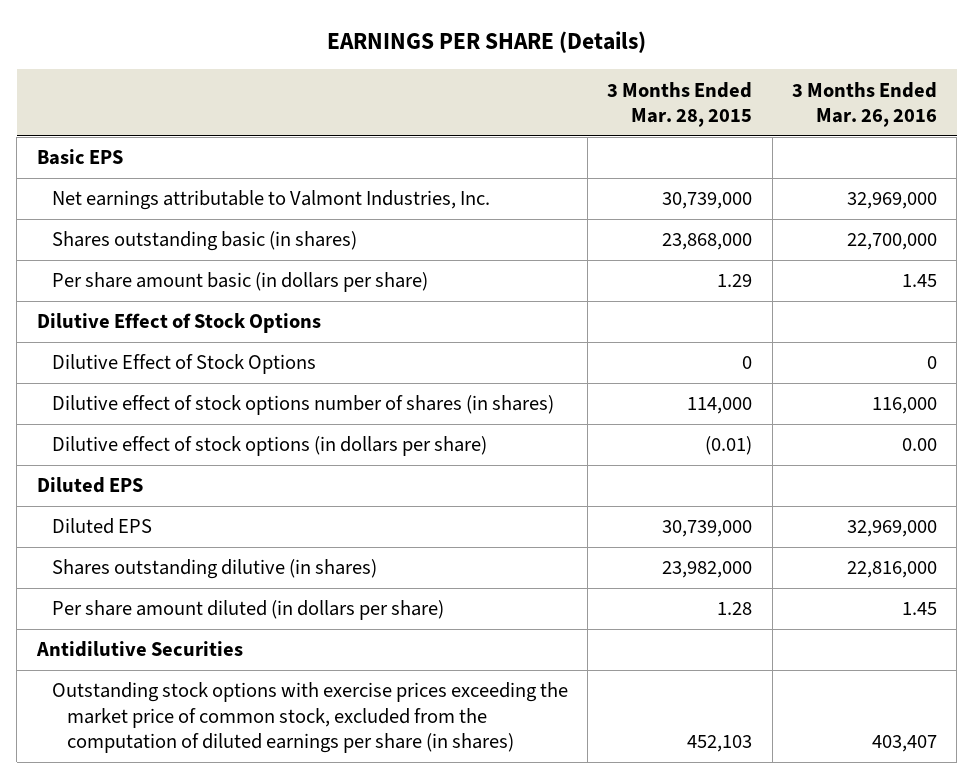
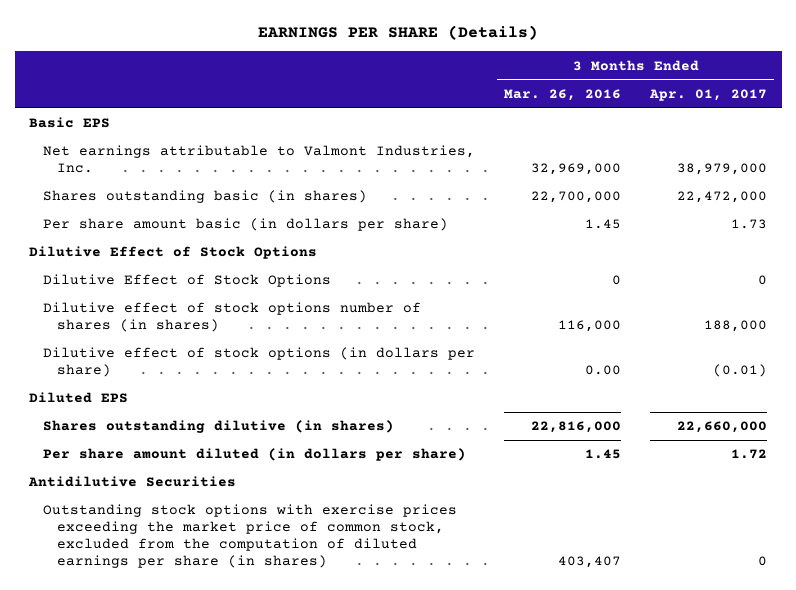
- | 3 Months Ended Mar. 28, 2015 | 3 Months Ended Mar. 26, 2016
+ | 3 Months Ended Mar. 26, 2016 | 3 Months Ended Apr. 01, 2017
- Diluted EPS | 30,739,000 | 32,969,000

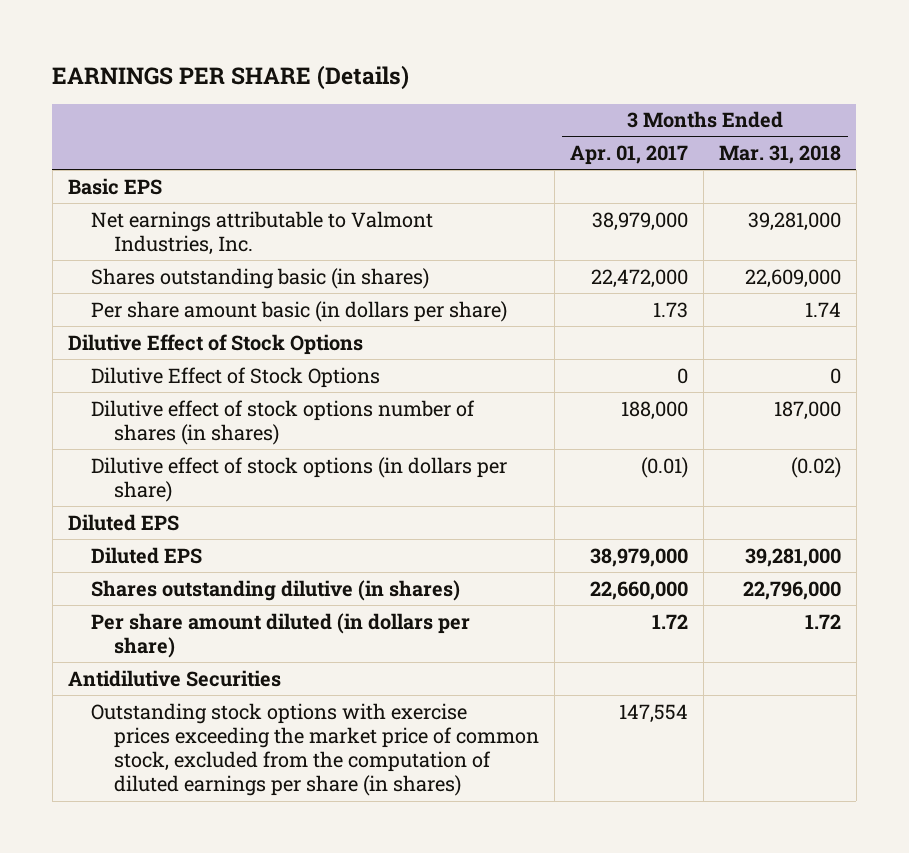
- | 3 Months Ended Mar. 26, 2016 | 3 Months Ended Apr. 01, 2017
+ | 3 Months Ended Apr. 01, 2017 | 3 Months Ended Mar. 31, 2018
+ Diluted EPS | 38,979,000 | 39,281,000
- Outstanding stock options with exercise prices exceeding the market price of common stock, excluded from the computation of diluted earnings per share (in shares) | 403,407 | 0
+ Outstanding stock options with exercise prices exceeding the market price of common stock, excluded from the computation of diluted earnings per share (in shares) | 147,554 |

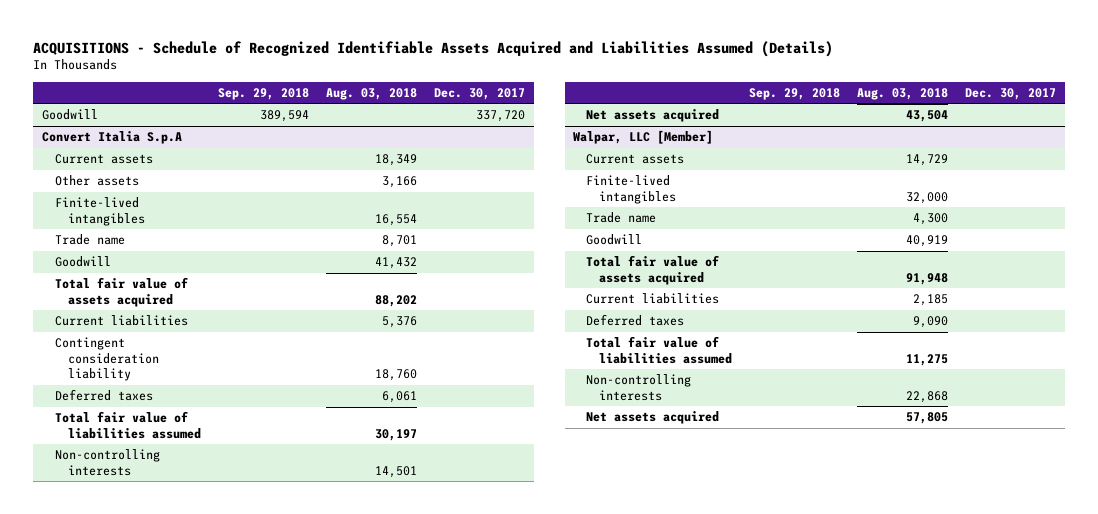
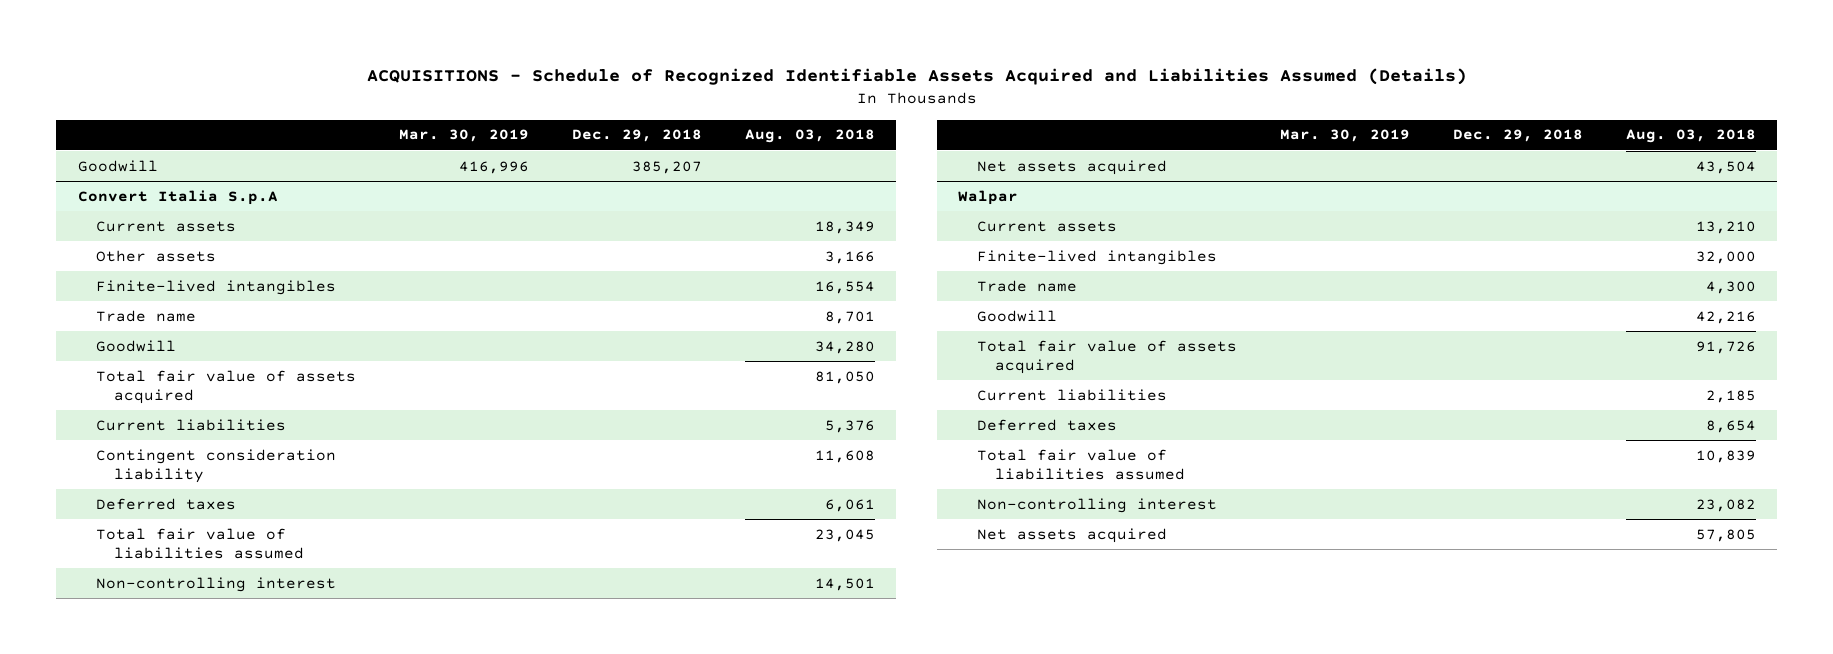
- | Sep. 29, 2018 | Aug. 03, 2018 | Dec. 30, 2017
+ | Mar. 30, 2019 | Dec. 29, 2018 | Aug. 03, 2018
@ Convert Italia S.p.A
- Goodwill | | 41,432 |
- Total fair value of assets acquired | | 88,202 |
+ Goodwill | | | 34,280
+ Total fair value of assets acquired | | | 81,050
- Contingent consideration liability | | 18,760 |
+ Contingent consideration liability | | | 11,608
- Total fair value of liabilities assumed | | 30,197 |
- Non-controlling interests | | 14,501 |
+ Total fair value of liabilities assumed | | | 23,045
+ Non-controlling interest | | | 14,501
- Walpar, LLC [Member]
- Current assets | | 14,729 |
+ Walpar
+ Current assets | | | 13,210
- Goodwill | | 40,919 |
- Total fair value of assets acquired | | 91,948 |
+ Goodwill | | | 42,216
+ Total fair value of assets acquired | | | 91,726
- Deferred taxes | | 9,090 |
- Total fair value of liabilities assumed | | 11,275 |
- Non-controlling interests | | 22,868 |
+ Deferred taxes | | | 8,654
+ Total fair value of liabilities assumed | | | 10,839
+ Non-controlling interest | | | 23,082

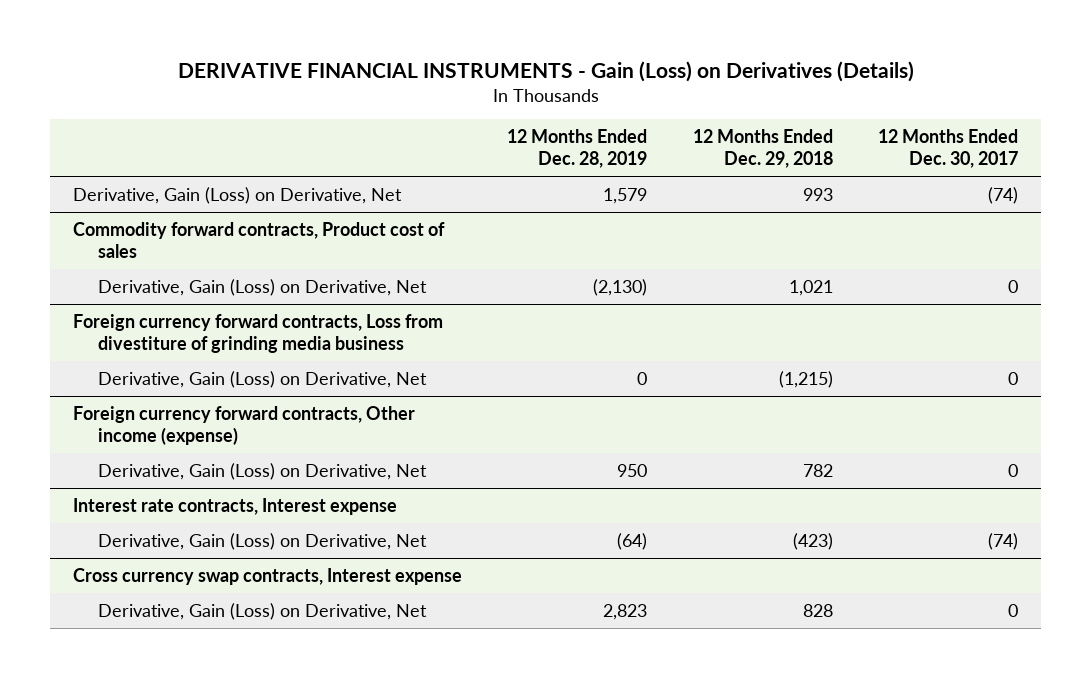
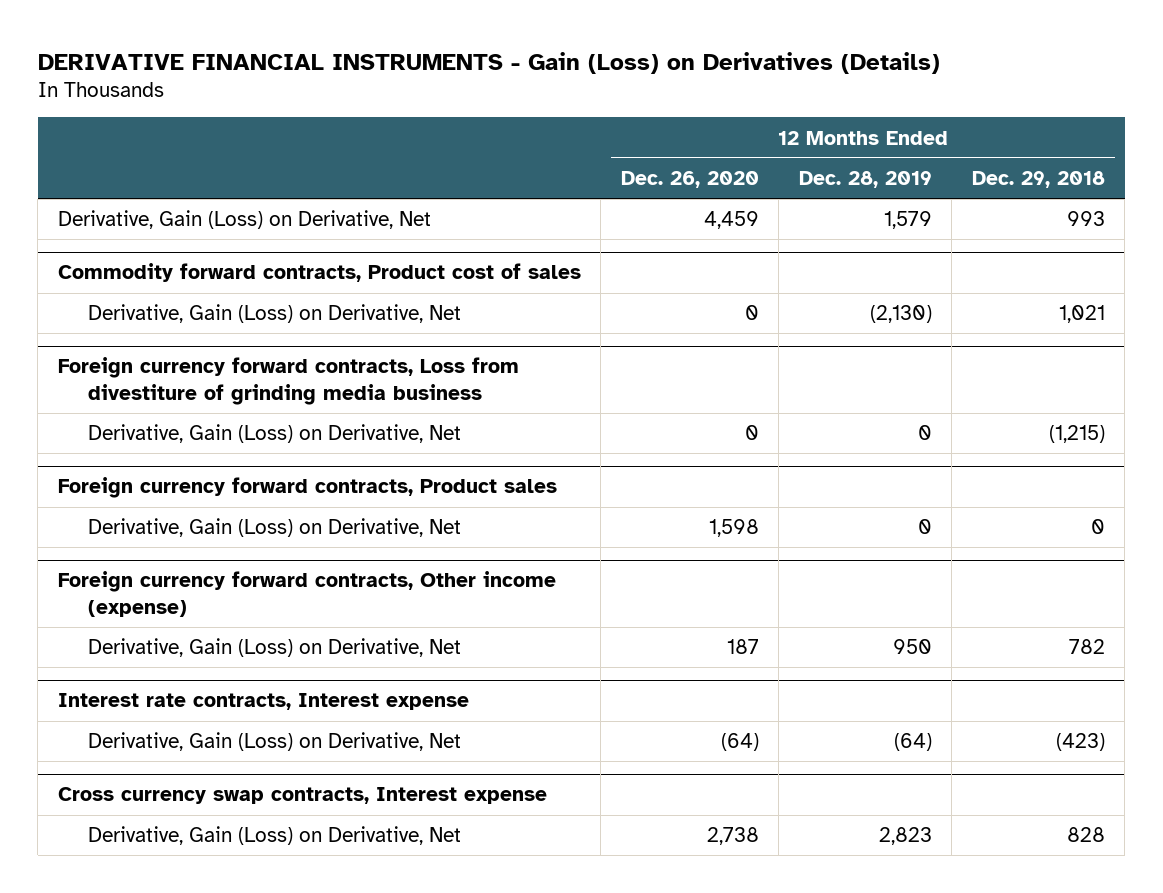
- | 12 Months Ended Dec. 28, 2019 | 12 Months Ended Dec. 29, 2018 | 12 Months Ended Dec. 30, 2017
+ | 12 Months Ended Dec. 26, 2020 | 12 Months Ended Dec. 28, 2019 | 12 Months Ended Dec. 29, 2018
+ Foreign currency forward contracts, Product sales
+ Derivative, Gain (Loss) on Derivative, Net | 1,598 | 0 | 0

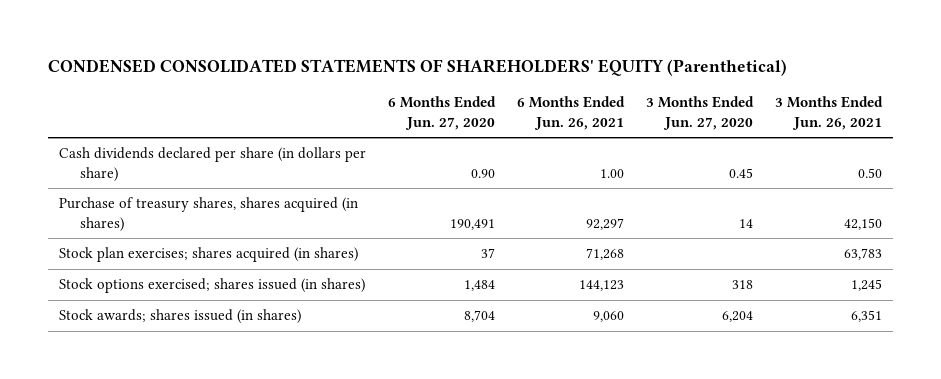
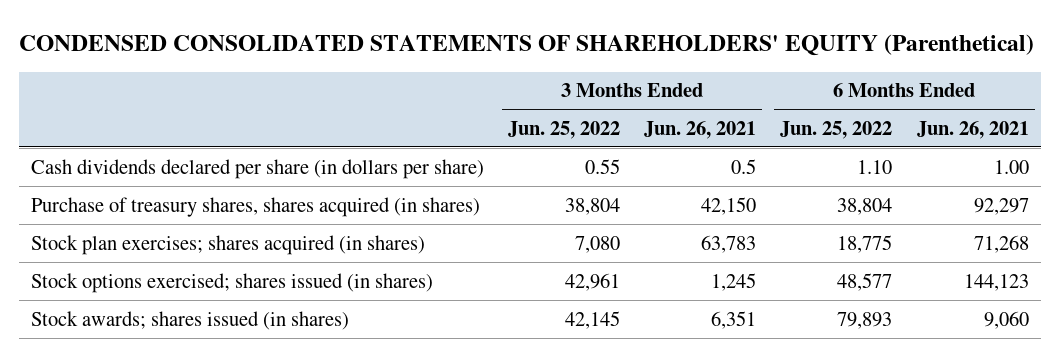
- | 6 Months Ended Jun. 27, 2020 | 6 Months Ended Jun. 26, 2021 | 3 Months Ended Jun. 27, 2020 | 3 Months Ended Jun. 26, 2021
+ | 3 Months Ended Jun. 25, 2022 | 3 Months Ended Jun. 26, 2021 | 6 Months Ended Jun. 25, 2022 | 6 Months Ended Jun. 26, 2021
- Cash dividends declared per share (in dollars per share) | 0.90 | 1.00 | 0.45 | 0.50
+ Cash dividends declared per share (in dollars per share) | 0.55 | 0.5 | 1.10 | 1.00

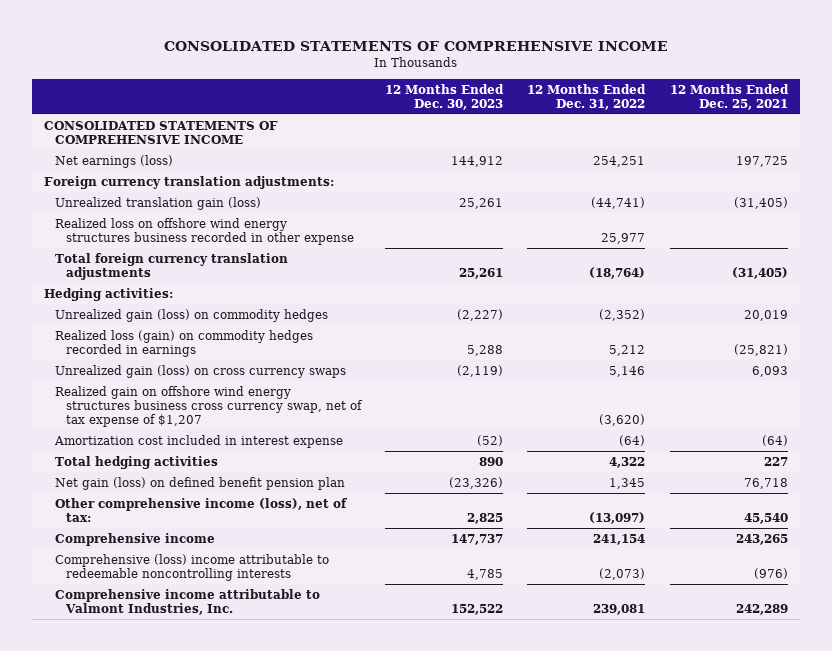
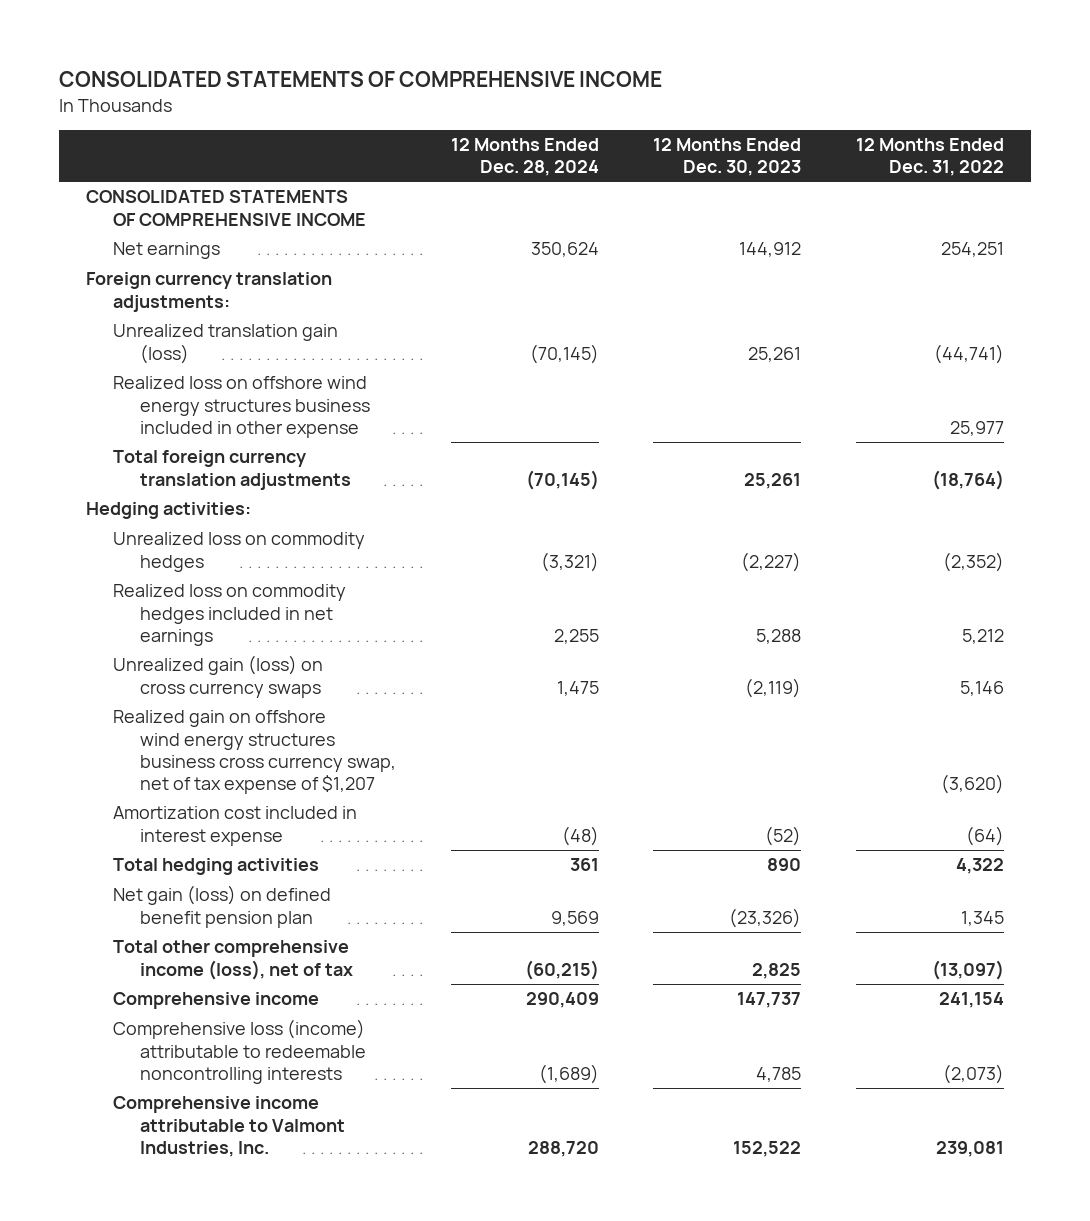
- | 12 Months Ended Dec. 30, 2023 | 12 Months Ended Dec. 31, 2022 | 12 Months Ended Dec. 25, 2021
+ | 12 Months Ended Dec. 28, 2024 | 12 Months Ended Dec. 30, 2023 | 12 Months Ended Dec. 31, 2022
- Net earnings (loss) | 144,912 | 254,251 | 197,725
+ Net earnings | 350,624 | 144,912 | 254,251
- Realized loss on offshore wind energy structures business recorded in other expense | | 25,977 |
+ Realized loss on offshore wind energy structures business included in other expense | | | 25,977
- Unrealized gain (loss) on commodity hedges | (2,227) | (2,352) | 20,019
- Realized loss (gain) on commodity hedges recorded in earnings | 5,288 | 5,212 | (25,821)
+ Unrealized loss on commodity hedges | (3,321) | (2,227) | (2,352)
+ Realized loss on commodity hedges included in net earnings | 2,255 | 5,288 | 5,212
- Other comprehensive income (loss), net of tax: | 2,825 | (13,097) | 45,540
+ Total other comprehensive income (loss), net of tax | (60,215) | 2,825 | (13,097)
- Comprehensive (loss) income attributable to redeemable noncontrolling interests | 4,785 | (2,073) | (976)
+ Comprehensive loss (income) attributable to redeemable noncontrolling interests | (1,689) | 4,785 | (2,073)

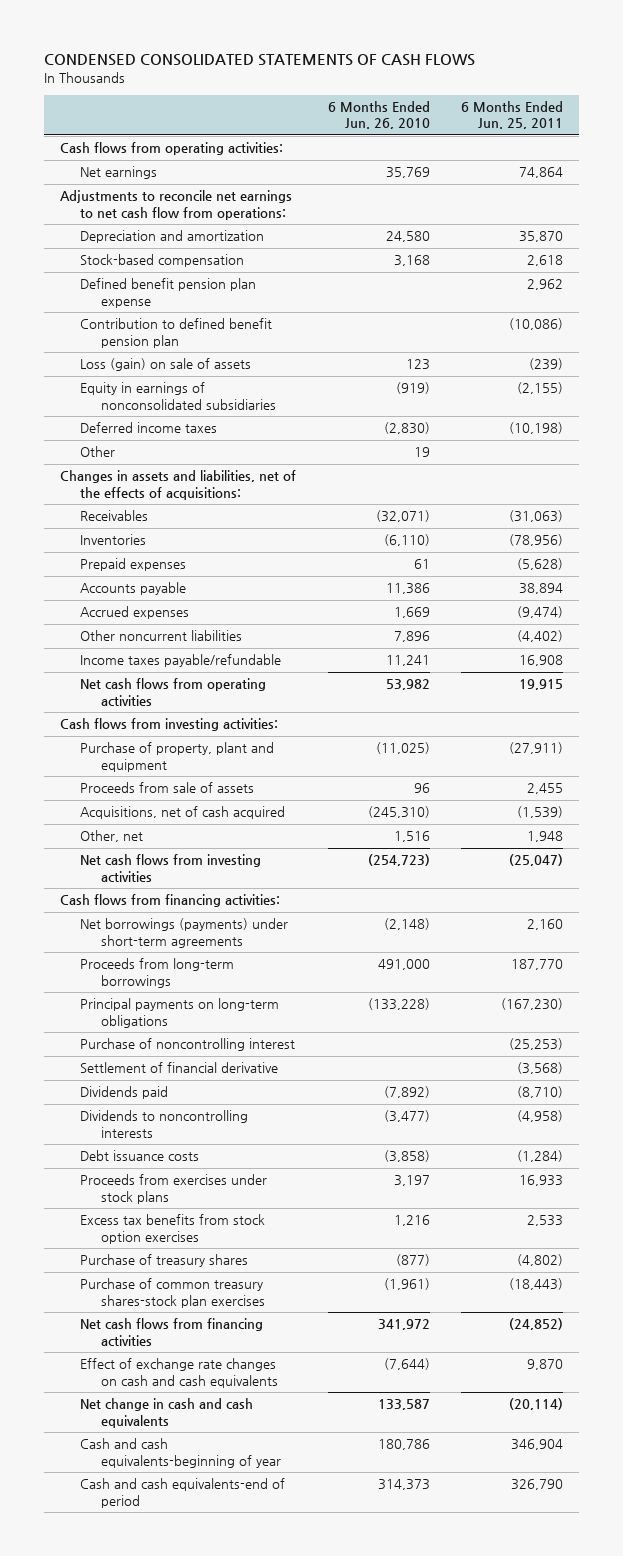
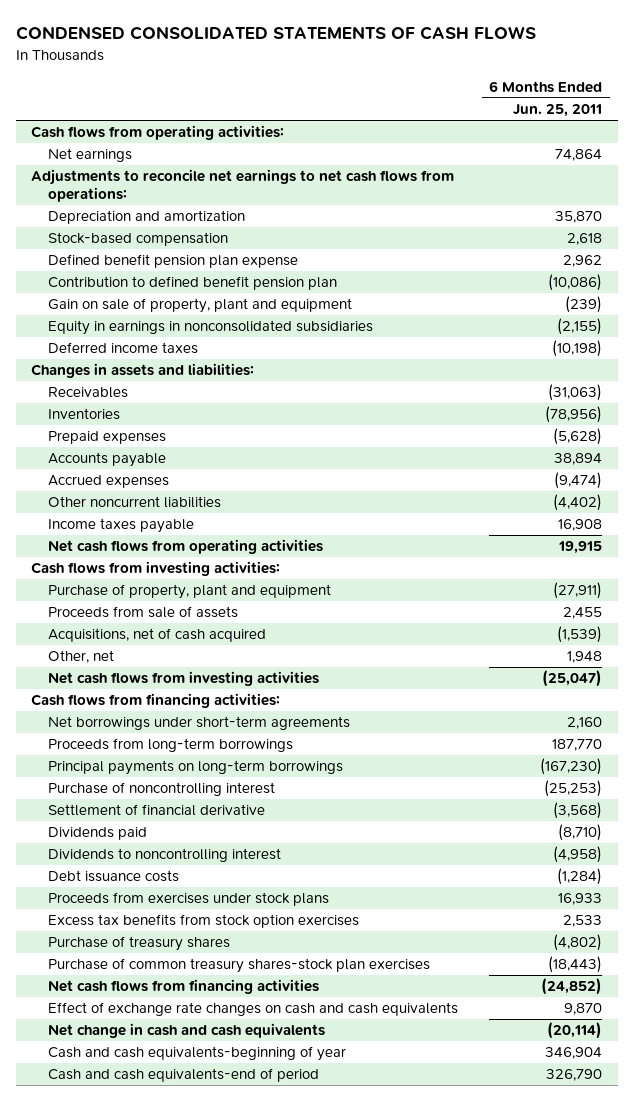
- | 6 Months Ended Jun. 26, 2010 | 6 Months Ended Jun. 25, 2011
+ | 6 Months Ended Jun. 25, 2011
- Adjustments to reconcile net earnings to net cash flow from operations:
+ Adjustments to reconcile net earnings to net cash flows from operations:
- Loss (gain) on sale of assets | 123 | (239)
- Equity in earnings of nonconsolidated subsidiaries | (919) | (2,155)
+ Gain on sale of property, plant and equipment | (239)
+ Equity in earnings in nonconsolidated subsidiaries | (2,155)
- Other | 19 |
- Changes in assets and liabilities, net of the effects of acquisitions:
+ Changes in assets and liabilities:
- Income taxes payable/refundable | 11,241 | 16,908
+ Income taxes payable | 16,908
- Net borrowings (payments) under short-term agreements | (2,148) | 2,160
+ Net borrowings under short-term agreements | 2,160
- Principal payments on long-term obligations | (133,228) | (167,230)
+ Principal payments on long-term borrowings | (167,230)
- Dividends to noncontrolling interests | (3,477) | (4,958)
+ Dividends to noncontrolling interest | (4,958)

